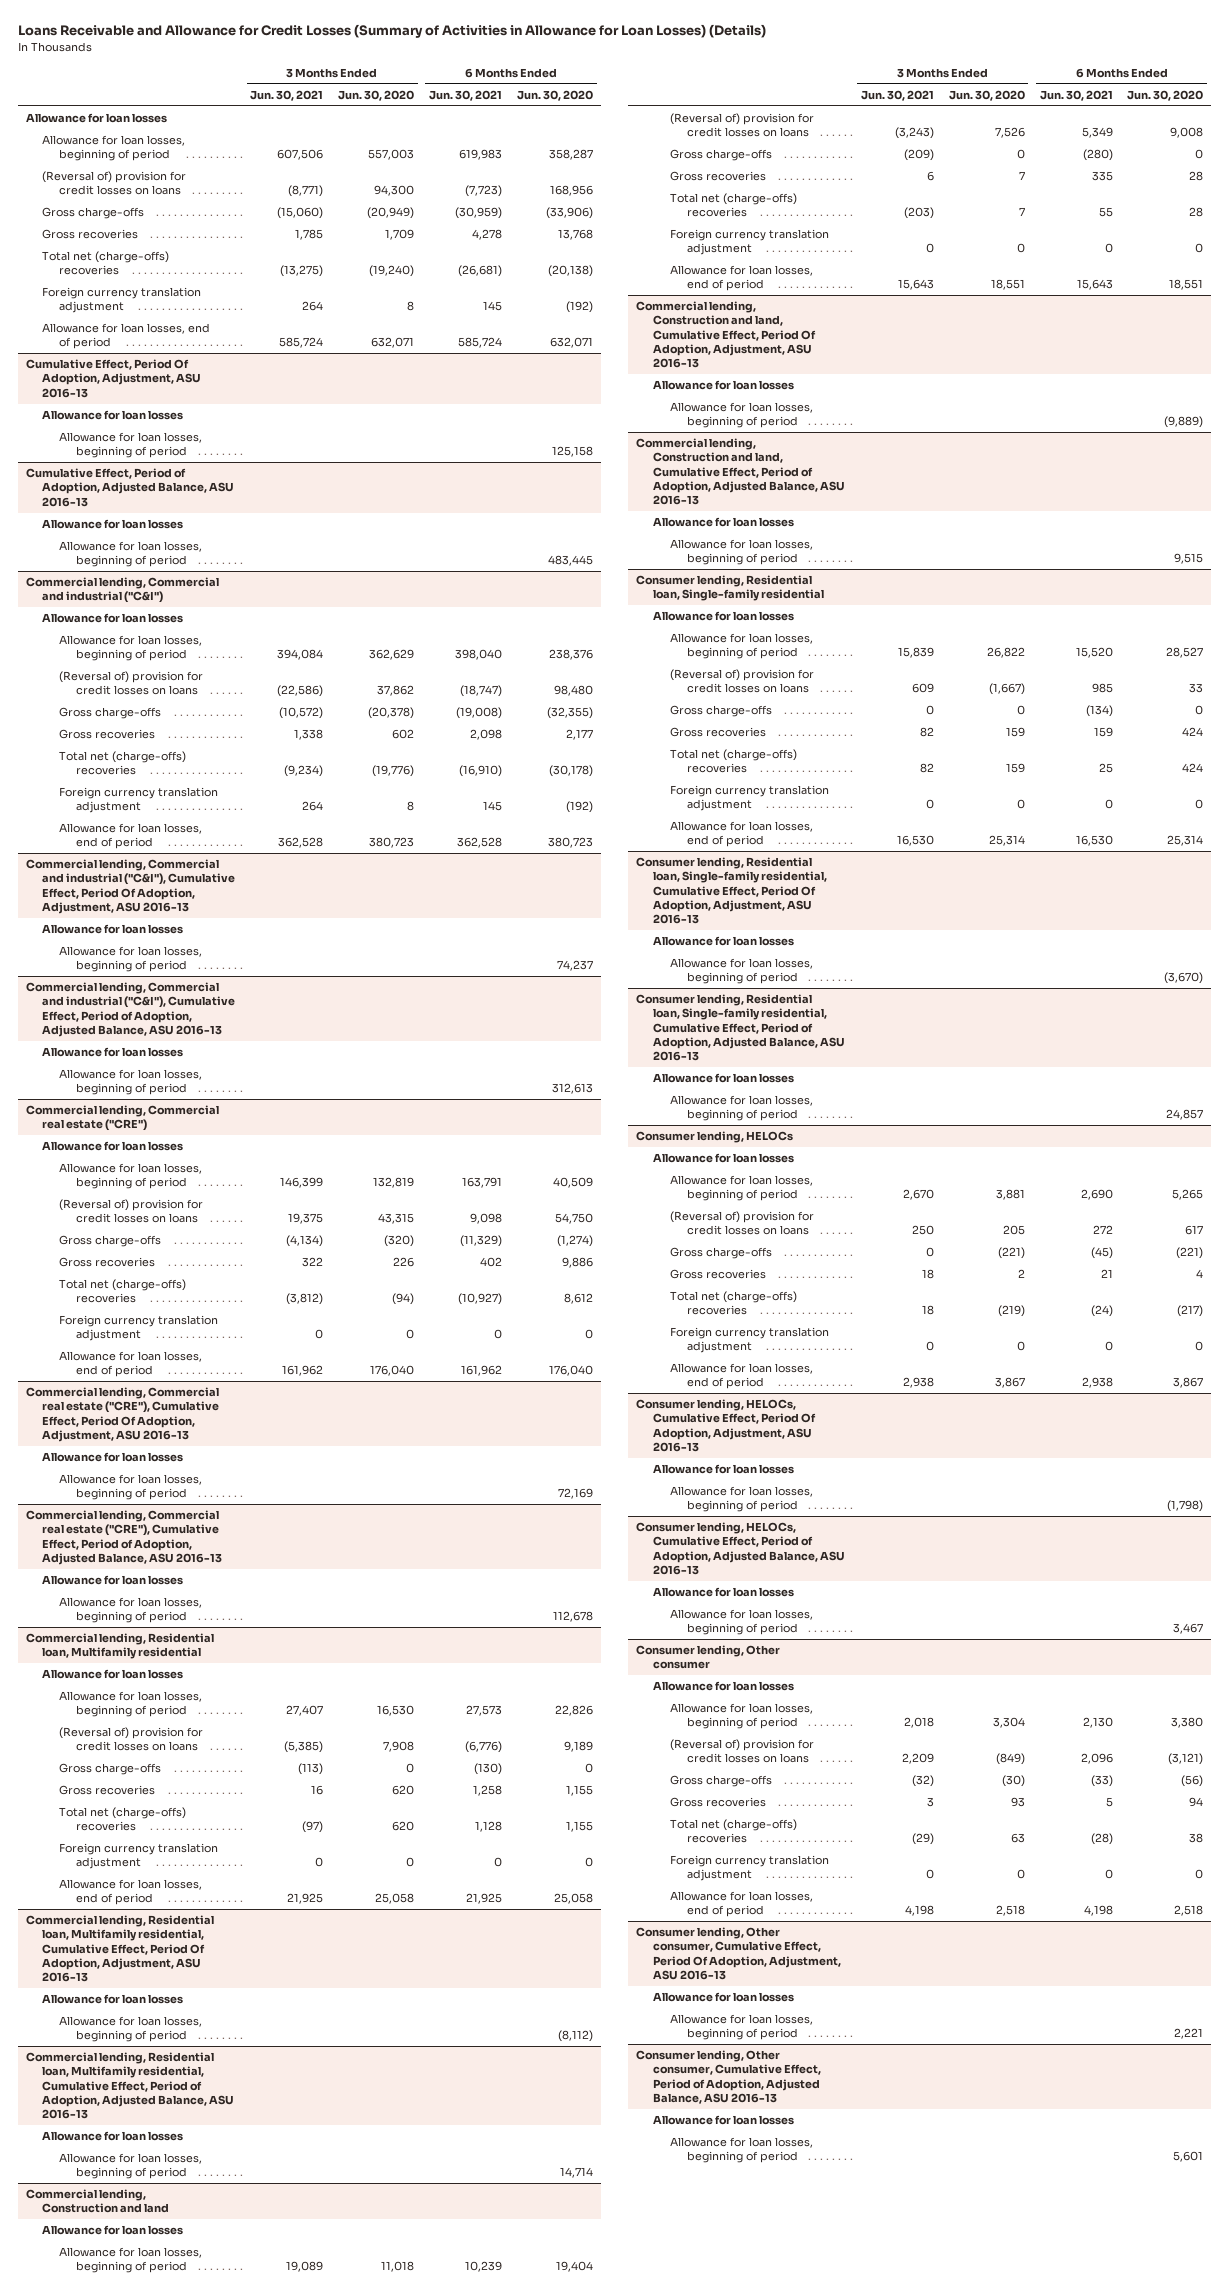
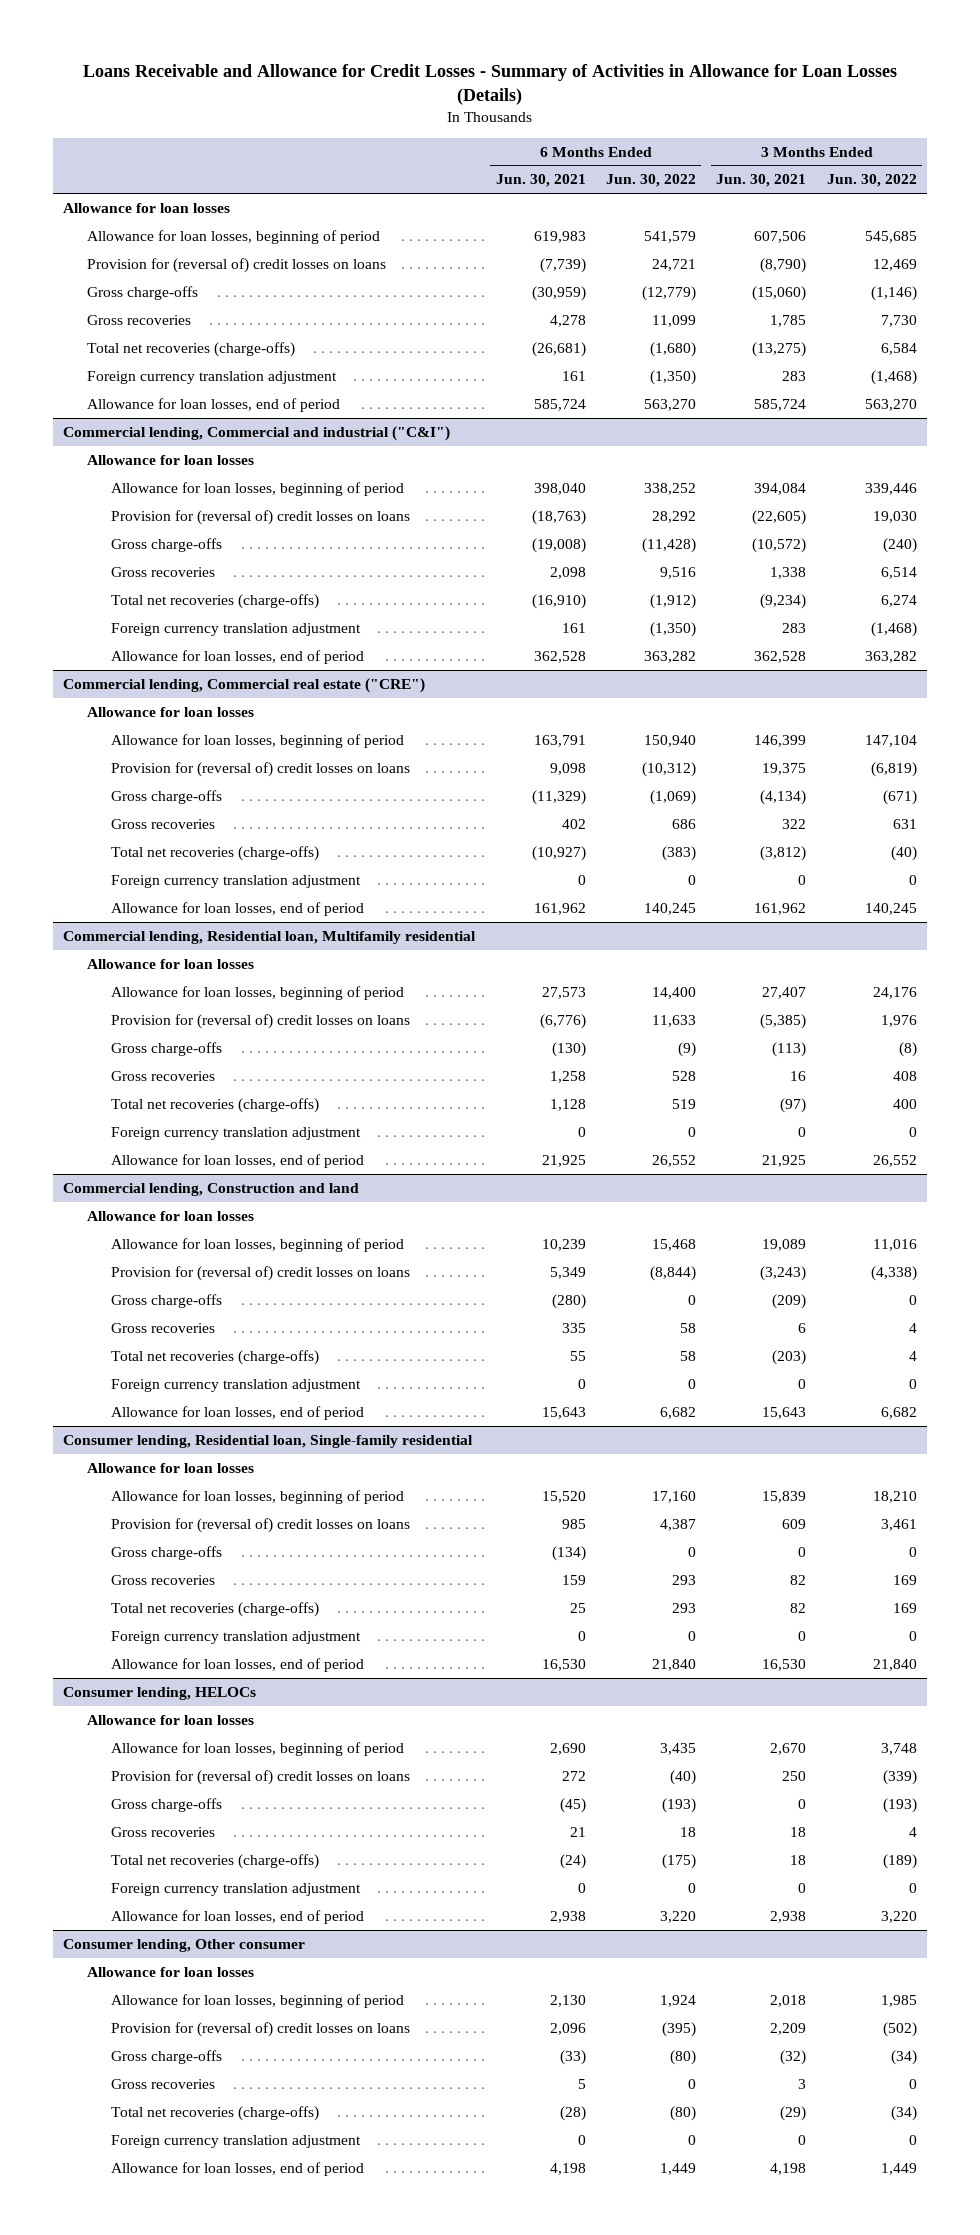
- Loans Receivable and Allowance for Credit Losses (Summary of Activities in Allowance for Loan Losses) (Details)
+ Loans Receivable and Allowance for Credit Losses - Summary of Activities in Allowance for Loan Losses (Details)
- | 3 Months Ended Jun. 30, 2021 | 3 Months Ended Jun. 30, 2020 | 6 Months Ended Jun. 30, 2021 | 6 Months Ended Jun. 30, 2020
+ | 6 Months Ended Jun. 30, 2021 | 6 Months Ended Jun. 30, 2022 | 3 Months Ended Jun. 30, 2021 | 3 Months Ended Jun. 30, 2022
- (Reversal of) provision for credit losses on loans | (8,771) | 94,300 | (7,723) | 168,956
+ Provision for (reversal of) credit losses on loans | (7,739) | 24,721 | (8,790) | 12,469
- Total net (charge-offs) recoveries | (13,275) | (19,240) | (26,681) | (20,138)
- Foreign currency translation adjustment | 264 | 8 | 145 | (192)
+ Total net recoveries (charge-offs) | (26,681) | (1,680) | (13,275) | 6,584
+ Foreign currency translation adjustment | 161 | (1,350) | 283 | (1,468)
- Cumulative Effect, Period Of Adoption, Adjustment, ASU 2016-13
- Allowance for loan losses
- Allowance for loan losses, beginning of period | | | | 125,158
- Cumulative Effect, Period of Adoption, Adjusted Balance, ASU 2016-13
- Allowance for loan losses
- Allowance for loan losses, beginning of period | | | | 483,445
@ Commercial lending, Commercial and industrial ("C&I")
- (Reversal of) provision for credit losses on loans | (22,586) | 37,862 | (18,747) | 98,480
+ Provision for (reversal of) credit losses on loans | (18,763) | 28,292 | (22,605) | 19,030
- Total net (charge-offs) recoveries | (9,234) | (19,776) | (16,910) | (30,178)
- Foreign currency translation adjustment | 264 | 8 | 145 | (192)
+ Total net recoveries (charge-offs) | (16,910) | (1,912) | (9,234) | 6,274
+ Foreign currency translation adjustment | 161 | (1,350) | 283 | (1,468)
- Commercial lending, Commercial and industrial ("C&I"), Cumulative Effect, Period Of Adoption, Adjustment, ASU 2016-13
- Allowance for loan losses
- Allowance for loan losses, beginning of period | | | | 74,237
- Commercial lending, Commercial and industrial ("C&I"), Cumulative Effect, Period of Adoption, Adjusted Balance, ASU 2016-13
- Allowance for loan losses
- Allowance for loan losses, beginning of period | | | | 312,613
@ Commercial lending, Commercial real estate ("CRE")
- (Reversal of) provision for credit losses on loans | 19,375 | 43,315 | 9,098 | 54,750
+ Provision for (reversal of) credit losses on loans | 9,098 | (10,312) | 19,375 | (6,819)
- Total net (charge-offs) recoveries | (3,812) | (94) | (10,927) | 8,612
+ Total net recoveries (charge-offs) | (10,927) | (383) | (3,812) | (40)
- Commercial lending, Commercial real estate ("CRE"), Cumulative Effect, Period Of Adoption, Adjustment, ASU 2016-13
- Allowance for loan losses
- Allowance for loan losses, beginning of period | | | | 72,169
- Commercial lending, Commercial real estate ("CRE"), Cumulative Effect, Period of Adoption, Adjusted Balance, ASU 2016-13
- Allowance for loan losses
- Allowance for loan losses, beginning of period | | | | 112,678
@ Commercial lending, Residential loan, Multifamily residential
- (Reversal of) provision for credit losses on loans | (5,385) | 7,908 | (6,776) | 9,189
+ Provision for (reversal of) credit losses on loans | (6,776) | 11,633 | (5,385) | 1,976
- Total net (charge-offs) recoveries | (97) | 620 | 1,128 | 1,155
+ Total net recoveries (charge-offs) | 1,128 | 519 | (97) | 400
- Commercial lending, Residential loan, Multifamily residential, Cumulative Effect, Period Of Adoption, Adjustment, ASU 2016-13
- Allowance for loan losses
- Allowance for loan losses, beginning of period | | | | (8,112)
- Commercial lending, Residential loan, Multifamily residential, Cumulative Effect, Period of Adoption, Adjusted Balance, ASU 2016-13
- Allowance for loan losses
- Allowance for loan losses, beginning of period | | | | 14,714
@ Commercial lending, Construction and land
- (Reversal of) provision for credit losses on loans | (3,243) | 7,526 | 5,349 | 9,008
+ Provision for (reversal of) credit losses on loans | 5,349 | (8,844) | (3,243) | (4,338)
- Total net (charge-offs) recoveries | (203) | 7 | 55 | 28
+ Total net recoveries (charge-offs) | 55 | 58 | (203) | 4
- Commercial lending, Construction and land, Cumulative Effect, Period Of Adoption, Adjustment, ASU 2016-13
- Allowance for loan losses
- Allowance for loan losses, beginning of period | | | | (9,889)
- Commercial lending, Construction and land, Cumulative Effect, Period of Adoption, Adjusted Balance, ASU 2016-13
- Allowance for loan losses
- Allowance for loan losses, beginning of period | | | | 9,515
@ Consumer lending, Residential loan, Single-family residential
- (Reversal of) provision for credit losses on loans | 609 | (1,667) | 985 | 33
+ Provision for (reversal of) credit losses on loans | 985 | 4,387 | 609 | 3,461
- Total net (charge-offs) recoveries | 82 | 159 | 25 | 424
+ Total net recoveries (charge-offs) | 25 | 293 | 82 | 169
- Consumer lending, Residential loan, Single-family residential, Cumulative Effect, Period Of Adoption, Adjustment, ASU 2016-13
- Allowance for loan losses
- Allowance for loan losses, beginning of period | | | | (3,670)
- Consumer lending, Residential loan, Single-family residential, Cumulative Effect, Period of Adoption, Adjusted Balance, ASU 2016-13
- Allowance for loan losses
- Allowance for loan losses, beginning of period | | | | 24,857
@ Consumer lending, HELOCs
- (Reversal of) provision for credit losses on loans | 250 | 205 | 272 | 617
+ Provision for (reversal of) credit losses on loans | 272 | (40) | 250 | (339)
- Total net (charge-offs) recoveries | 18 | (219) | (24) | (217)
+ Total net recoveries (charge-offs) | (24) | (175) | 18 | (189)
- Consumer lending, HELOCs, Cumulative Effect, Period Of Adoption, Adjustment, ASU 2016-13
- Allowance for loan losses
- Allowance for loan losses, beginning of period | | | | (1,798)
- Consumer lending, HELOCs, Cumulative Effect, Period of Adoption, Adjusted Balance, ASU 2016-13
- Allowance for loan losses
- Allowance for loan losses, beginning of period | | | | 3,467
@ Consumer lending, Other consumer
- (Reversal of) provision for credit losses on loans | 2,209 | (849) | 2,096 | (3,121)
+ Provision for (reversal of) credit losses on loans | 2,096 | (395) | 2,209 | (502)
- Total net (charge-offs) recoveries | (29) | 63 | (28) | 38
+ Total net recoveries (charge-offs) | (28) | (80) | (29) | (34)
- Consumer lending, Other consumer, Cumulative Effect, Period Of Adoption, Adjustment, ASU 2016-13
- Allowance for loan losses
- Allowance for loan losses, beginning of period | | | | 2,221
- Consumer lending, Other consumer, Cumulative Effect, Period of Adoption, Adjusted Balance, ASU 2016-13
- Allowance for loan losses
- Allowance for loan losses, beginning of period | | | | 5,601

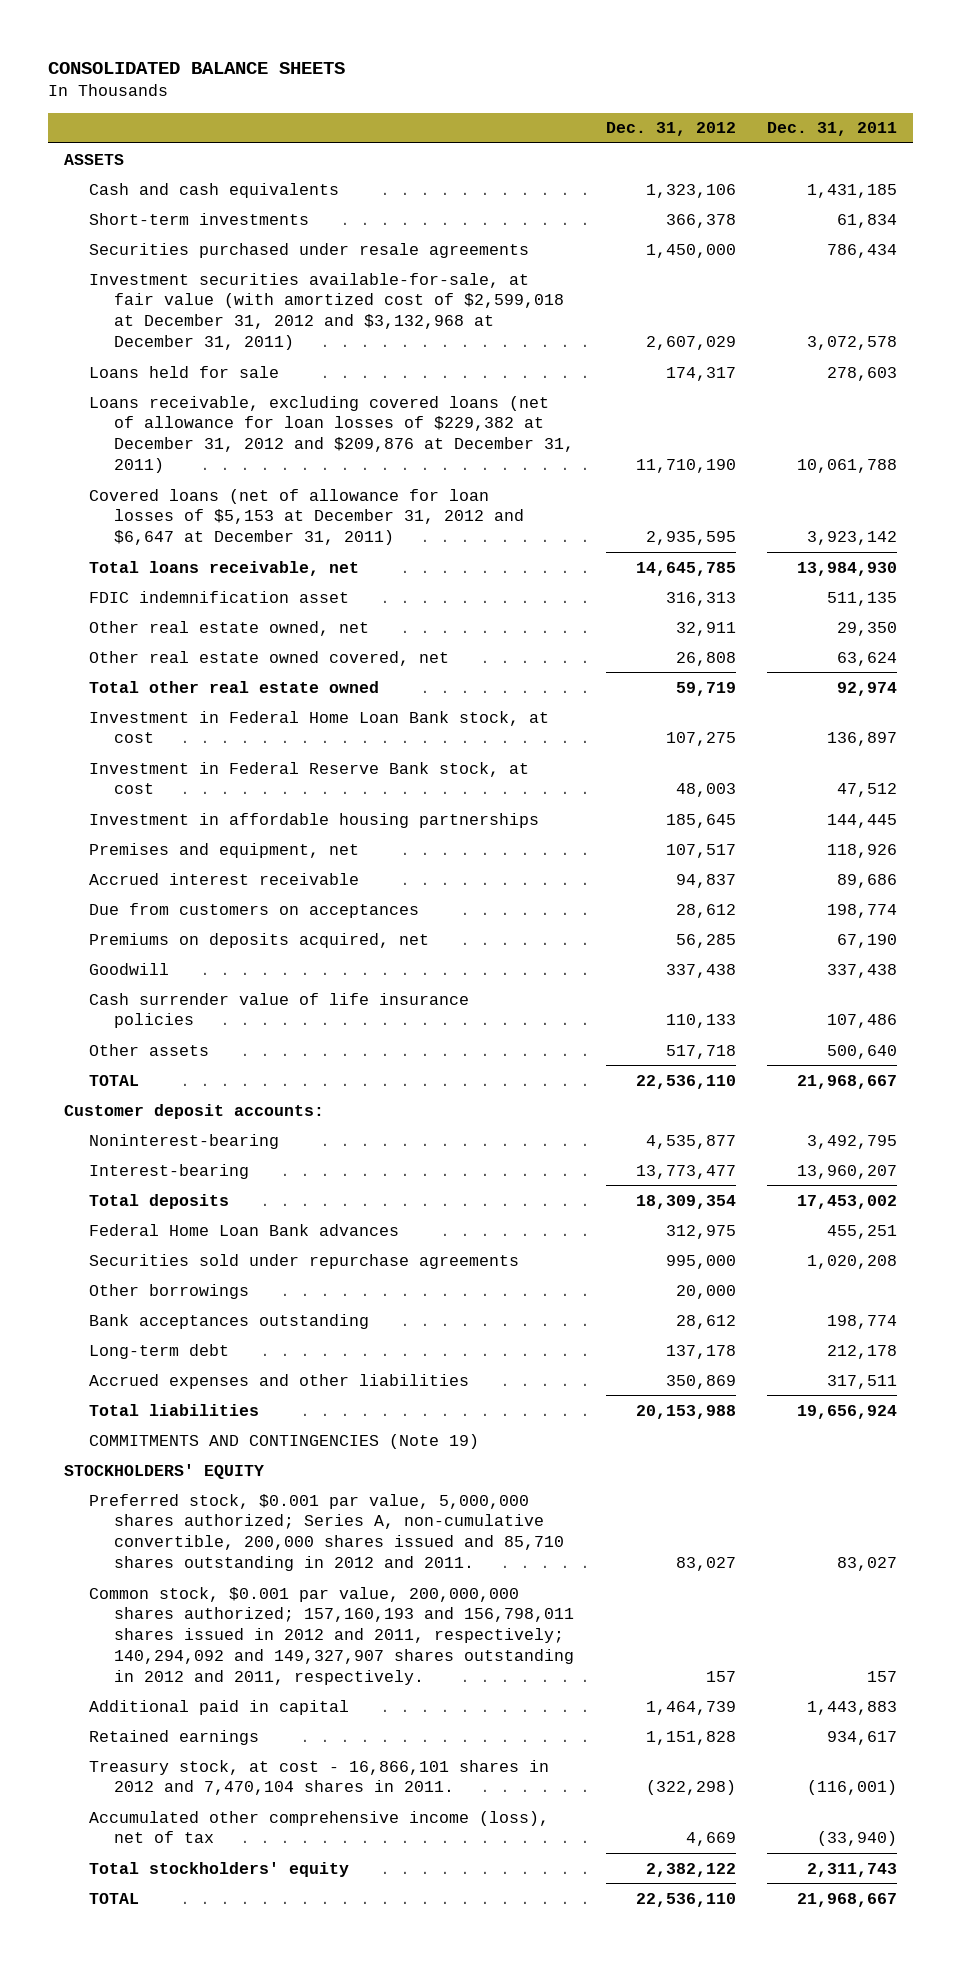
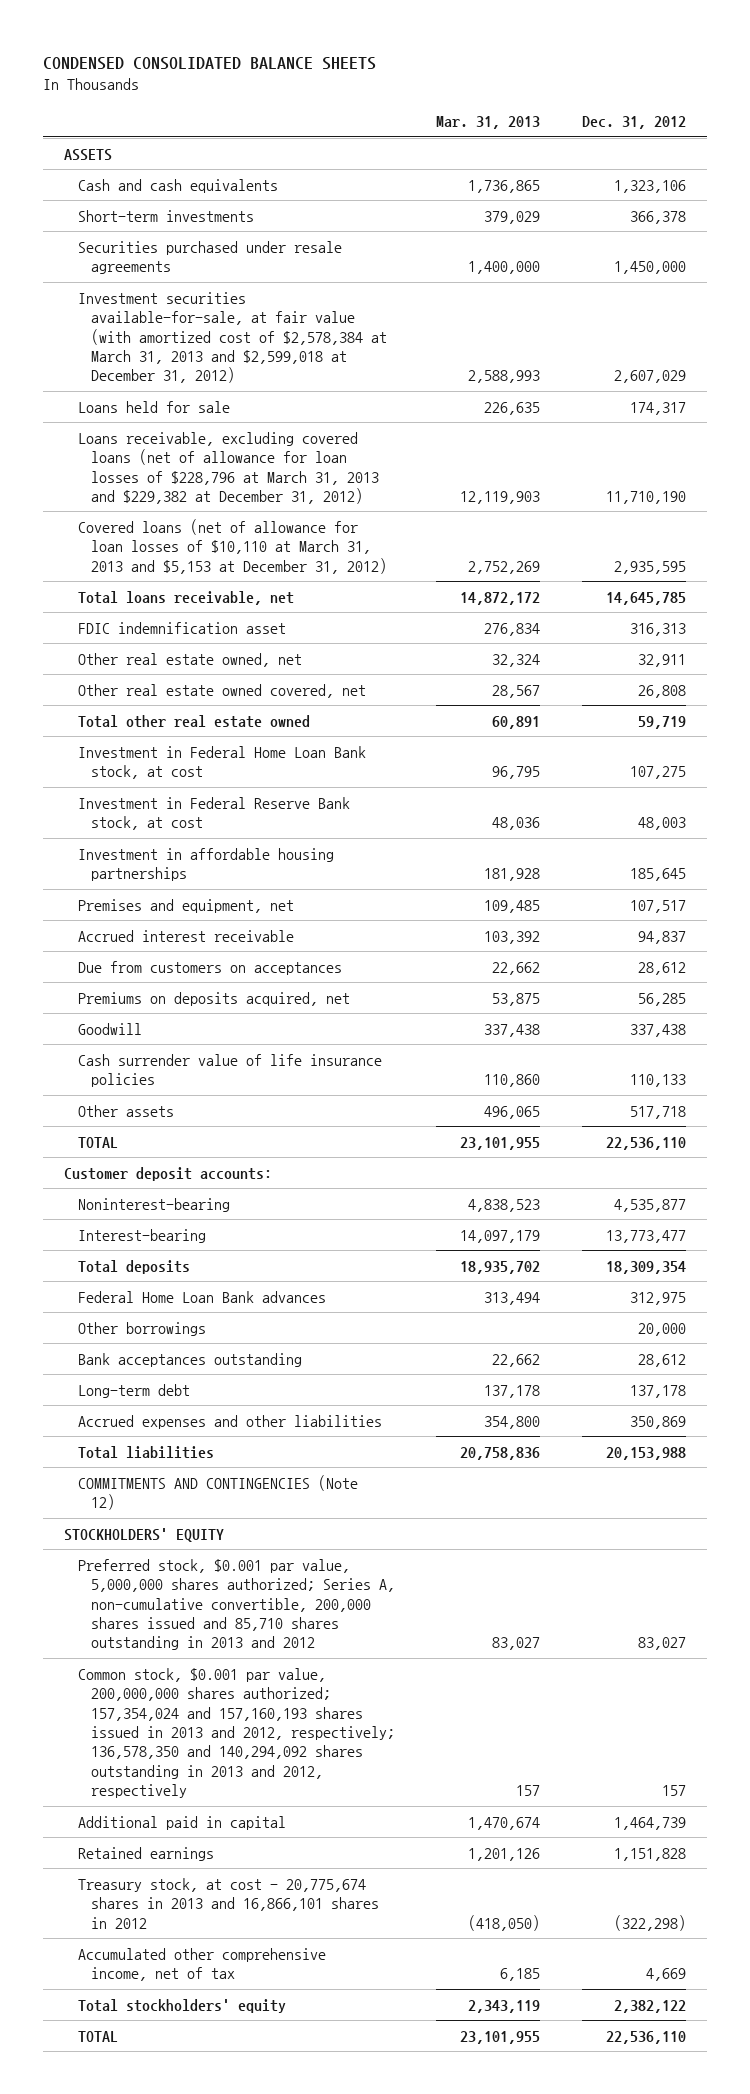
- CONSOLIDATED BALANCE SHEETS
+ CONDENSED CONSOLIDATED BALANCE SHEETS
- | Dec. 31, 2012 | Dec. 31, 2011
+ | Mar. 31, 2013 | Dec. 31, 2012
- Investment securities available-for-sale, at fair value (with amortized cost of $2,599,018 at December 31, 2012 and $3,132,968 at December 31, 2011) | 2,607,029 | 3,072,578
+ Investment securities available-for-sale, at fair value (with amortized cost of $2,578,384 at March 31, 2013 and $2,599,018 at December 31, 2012) | 2,588,993 | 2,607,029
- Loans receivable, excluding covered loans (net of allowance for loan losses of $229,382 at December 31, 2012 and $209,876 at December 31, 2011) | 11,710,190 | 10,061,788
- Covered loans (net of allowance for loan losses of $5,153 at December 31, 2012 and $6,647 at December 31, 2011) | 2,935,595 | 3,923,142
+ Loans receivable, excluding covered loans (net of allowance for loan losses of $228,796 at March 31, 2013 and $229,382 at December 31, 2012) | 12,119,903 | 11,710,190
+ Covered loans (net of allowance for loan losses of $10,110 at March 31, 2013 and $5,153 at December 31, 2012) | 2,752,269 | 2,935,595
- Securities sold under repurchase agreements | 995,000 | 1,020,208
- COMMITMENTS AND CONTINGENCIES (Note 19)
+ COMMITMENTS AND CONTINGENCIES (Note 12)
- Preferred stock, $0.001 par value, 5,000,000 shares authorized; Series A, non-cumulative convertible, 200,000 shares issued and 85,710 shares outstanding in 2012 and 2011. | 83,027 | 83,027
- Common stock, $0.001 par value, 200,000,000 shares authorized; 157,160,193 and 156,798,011 shares issued in 2012 and 2011, respectively; 140,294,092 and 149,327,907 shares outstanding in 2012 and 2011, respectively. | 157 | 157
+ Preferred stock, $0.001 par value, 5,000,000 shares authorized; Series A, non-cumulative convertible, 200,000 shares issued and 85,710 shares outstanding in 2013 and 2012 | 83,027 | 83,027
+ Common stock, $0.001 par value, 200,000,000 shares authorized; 157,354,024 and 157,160,193 shares issued in 2013 and 2012, respectively; 136,578,350 and 140,294,092 shares outstanding in 2013 and 2012, respectively | 157 | 157
- Treasury stock, at cost - 16,866,101 shares in 2012 and 7,470,104 shares in 2011. | (322,298) | (116,001)
- Accumulated other comprehensive income (loss), net of tax | 4,669 | (33,940)
+ Treasury stock, at cost - 20,775,674 shares in 2013 and 16,866,101 shares in 2012 | (418,050) | (322,298)
+ Accumulated other comprehensive income, net of tax | 6,185 | 4,669

